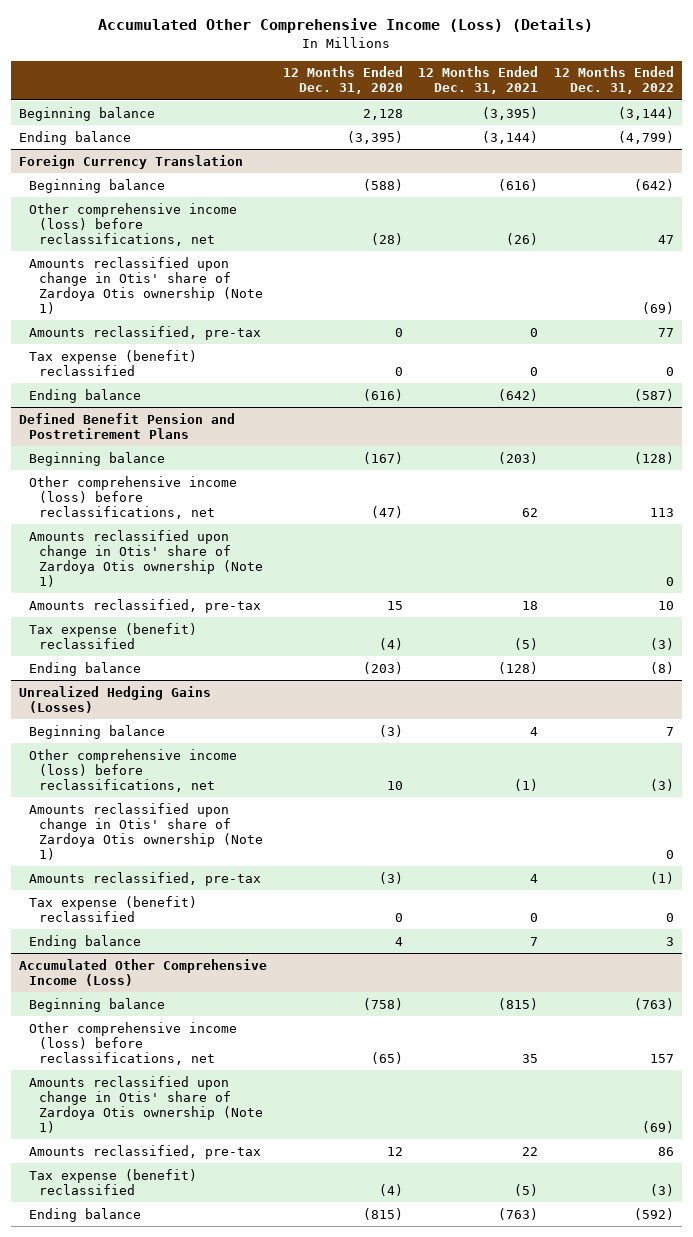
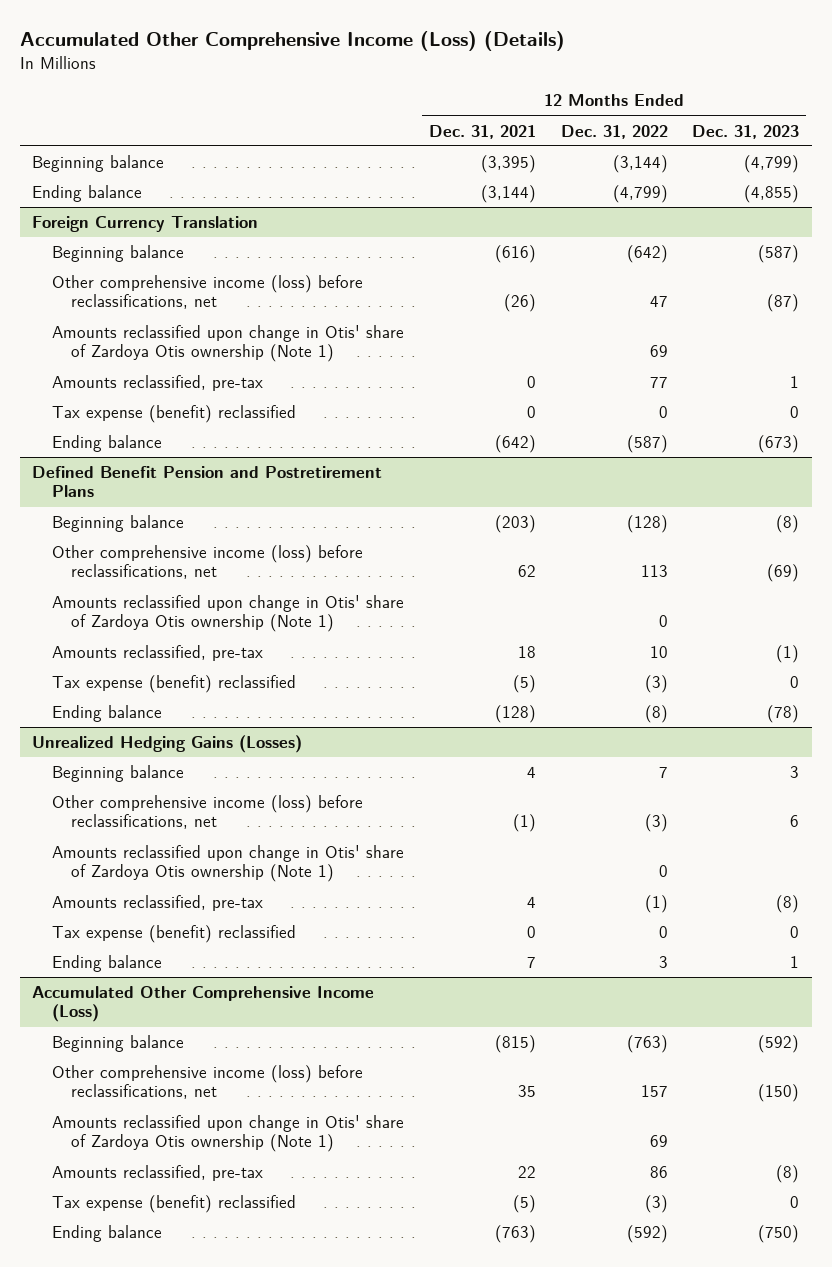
- | 12 Months Ended Dec. 31, 2020 | 12 Months Ended Dec. 31, 2021 | 12 Months Ended Dec. 31, 2022
+ | 12 Months Ended Dec. 31, 2021 | 12 Months Ended Dec. 31, 2022 | 12 Months Ended Dec. 31, 2023
@ Foreign Currency Translation
- Amounts reclassified upon change in Otis' share of Zardoya Otis ownership (Note 1) | | | (69)
+ Amounts reclassified upon change in Otis' share of Zardoya Otis ownership (Note 1) | | 69 |
@ Accumulated Other Comprehensive Income (Loss)
- Amounts reclassified upon change in Otis' share of Zardoya Otis ownership (Note 1) | | | (69)
+ Amounts reclassified upon change in Otis' share of Zardoya Otis ownership (Note 1) | | 69 |

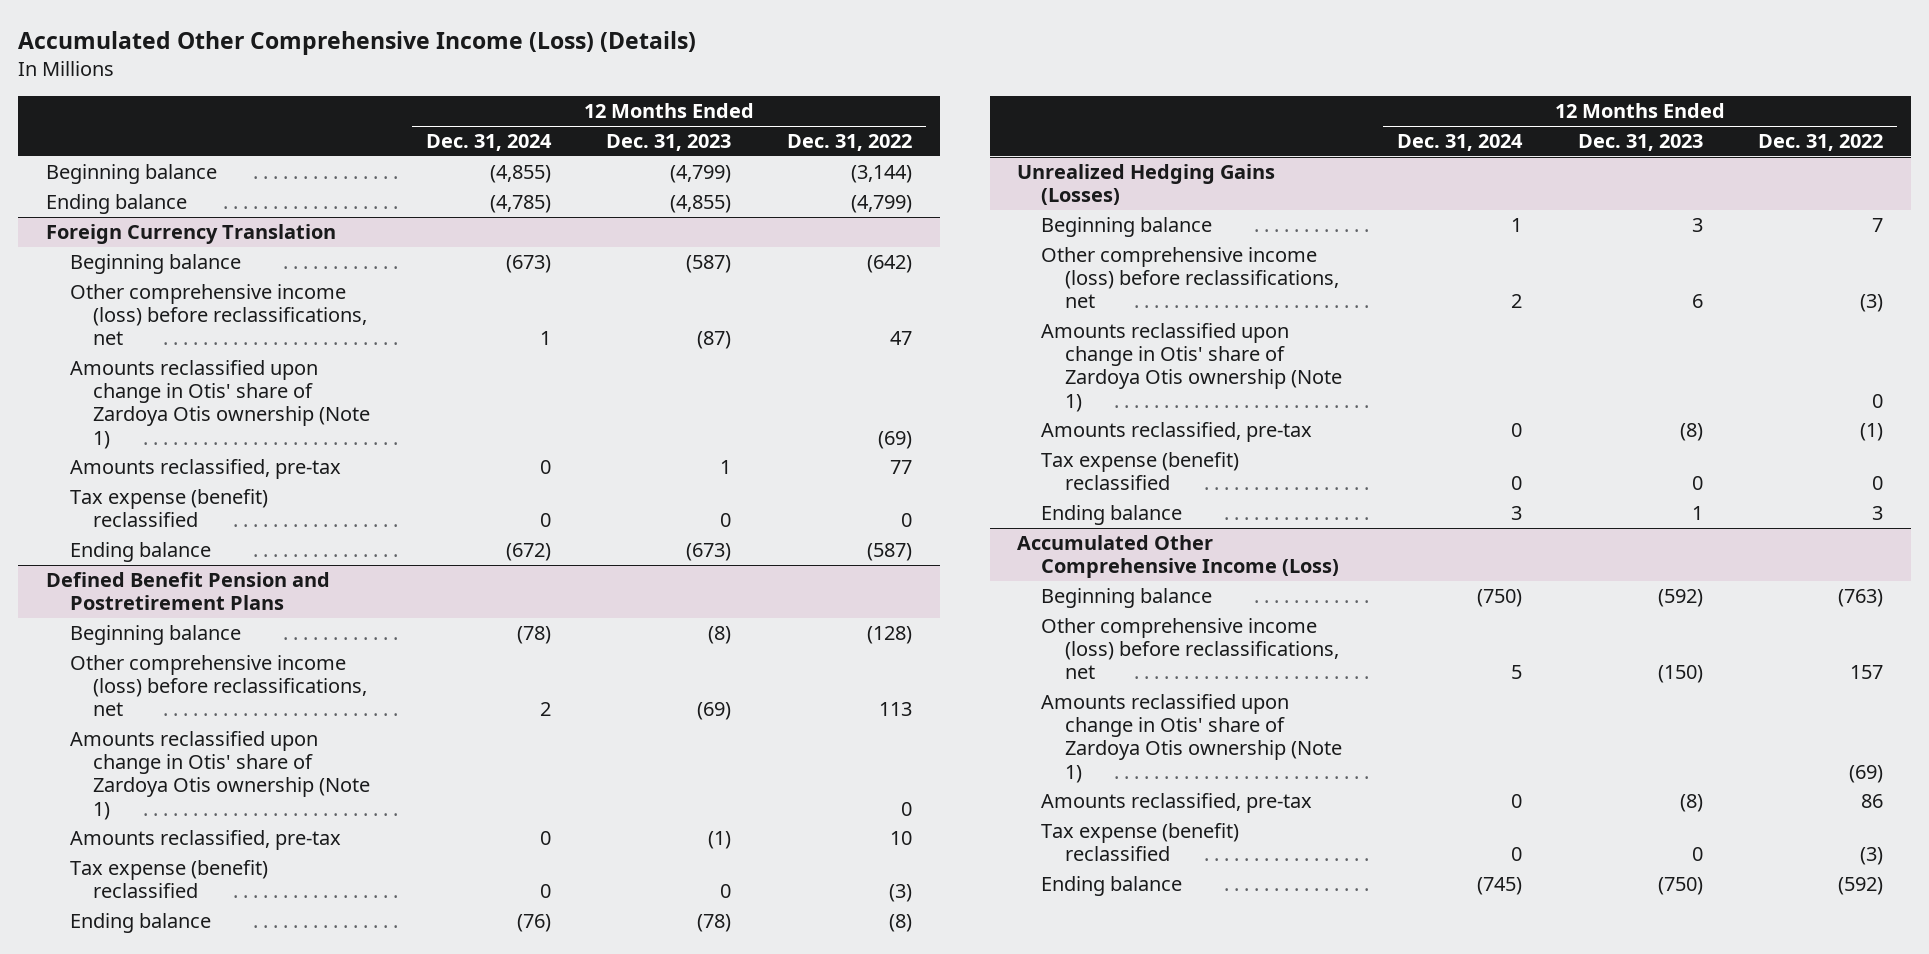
- | 12 Months Ended Dec. 31, 2021 | 12 Months Ended Dec. 31, 2022 | 12 Months Ended Dec. 31, 2023
+ | 12 Months Ended Dec. 31, 2024 | 12 Months Ended Dec. 31, 2023 | 12 Months Ended Dec. 31, 2022
@ Foreign Currency Translation
- Amounts reclassified upon change in Otis' share of Zardoya Otis ownership (Note 1) | | 69 |
+ Amounts reclassified upon change in Otis' share of Zardoya Otis ownership (Note 1) | | | (69)
@ Accumulated Other Comprehensive Income (Loss)
- Amounts reclassified upon change in Otis' share of Zardoya Otis ownership (Note 1) | | 69 |
+ Amounts reclassified upon change in Otis' share of Zardoya Otis ownership (Note 1) | | | (69)

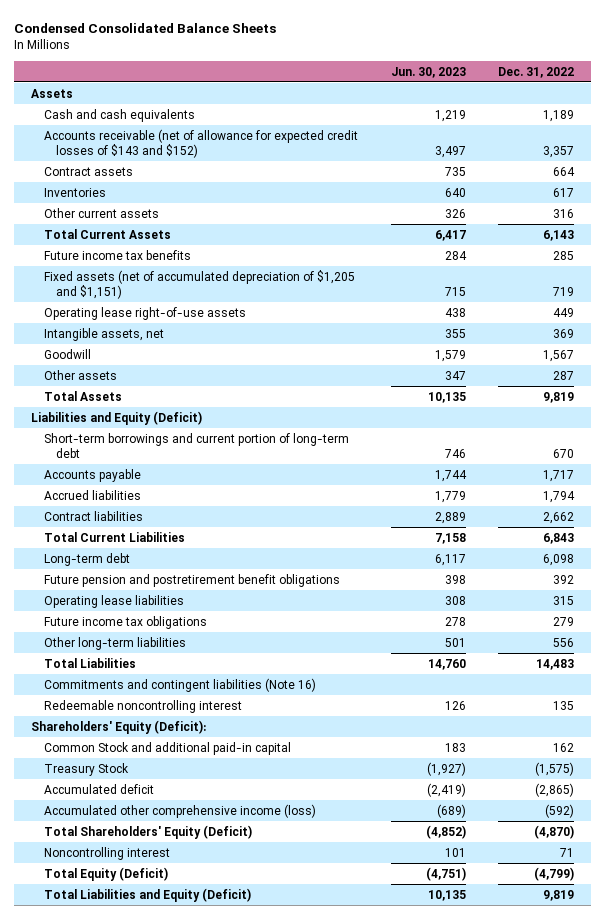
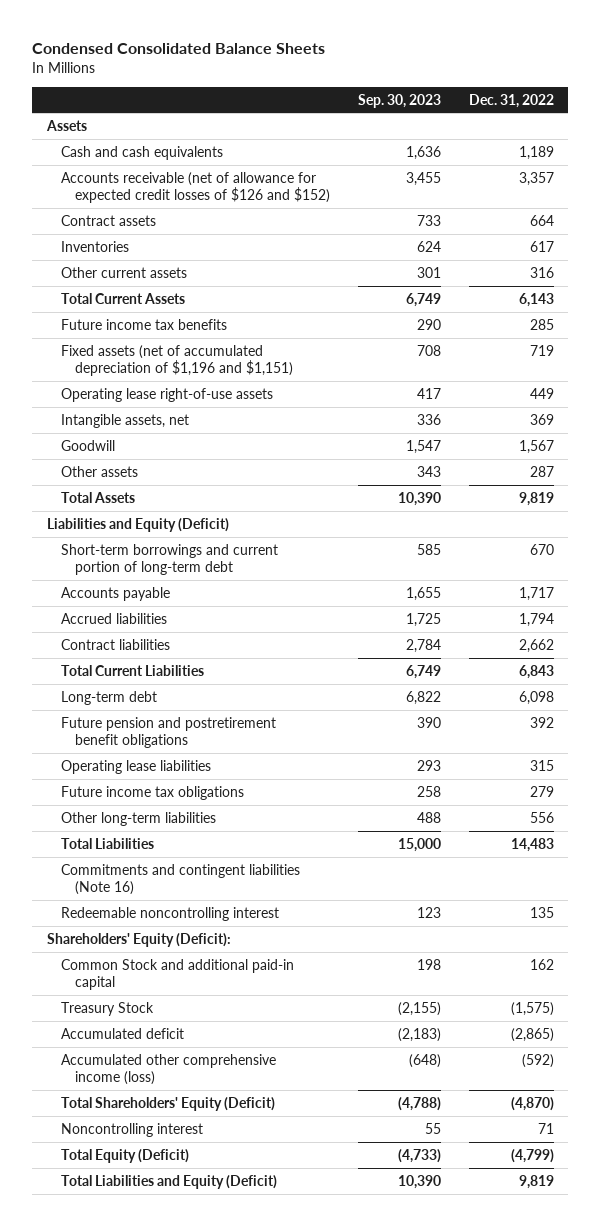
- | Jun. 30, 2023 | Dec. 31, 2022
+ | Sep. 30, 2023 | Dec. 31, 2022
- Accounts receivable (net of allowance for expected credit losses of $143 and $152) | 3,497 | 3,357
+ Accounts receivable (net of allowance for expected credit losses of $126 and $152) | 3,455 | 3,357
- Fixed assets (net of accumulated depreciation of $1,205 and $1,151) | 715 | 719
+ Fixed assets (net of accumulated depreciation of $1,196 and $1,151) | 708 | 719

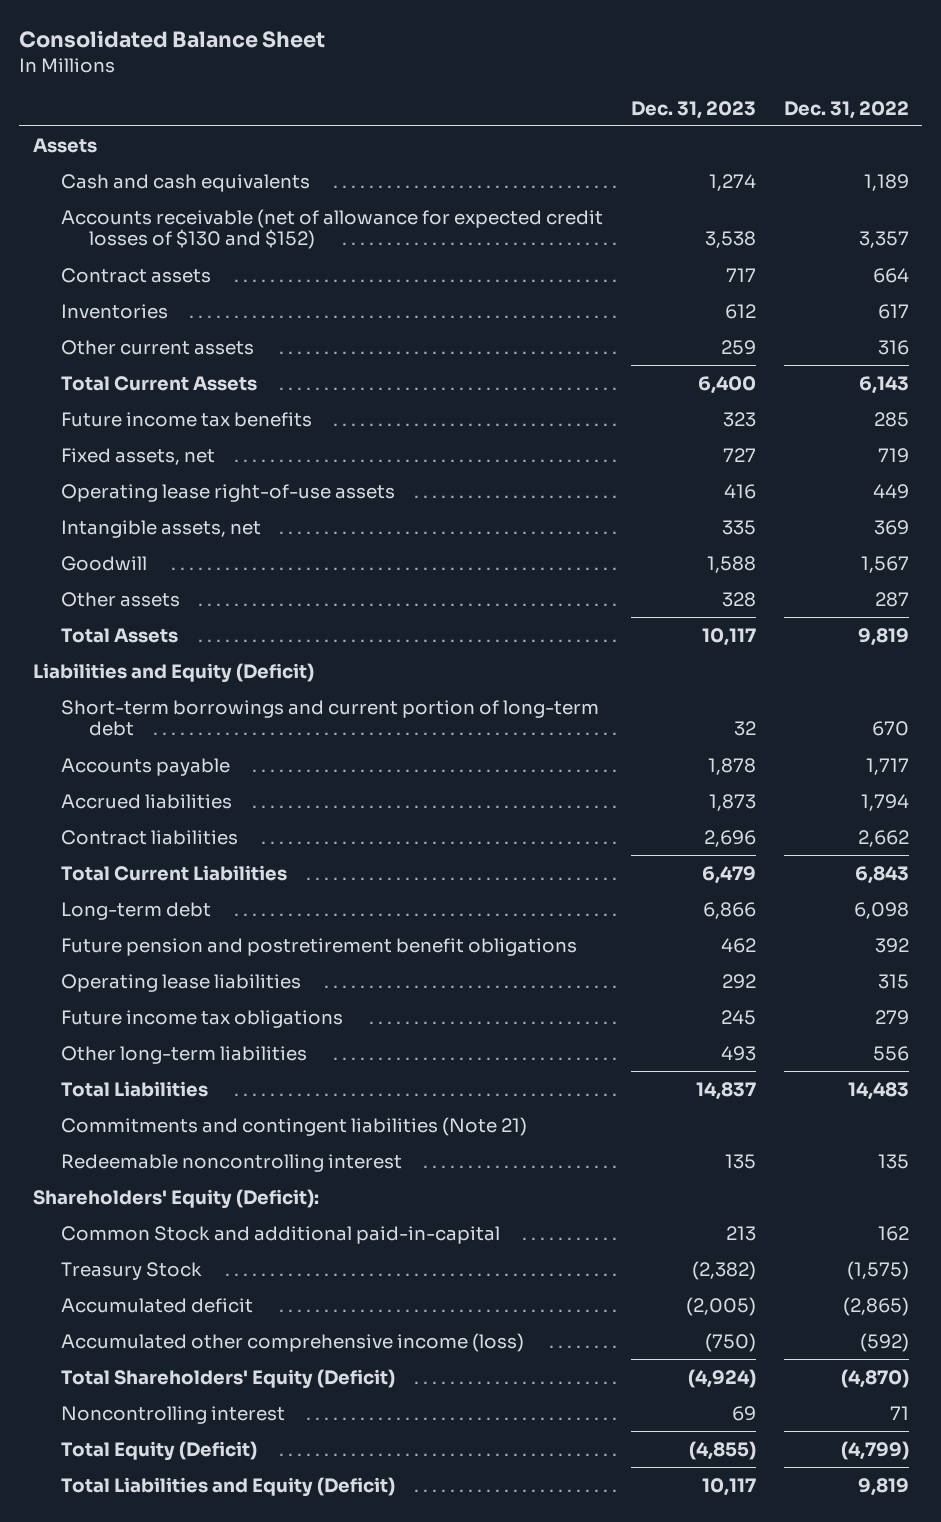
- Condensed Consolidated Balance Sheets
+ Consolidated Balance Sheet
- | Sep. 30, 2023 | Dec. 31, 2022
+ | Dec. 31, 2023 | Dec. 31, 2022
- Accounts receivable (net of allowance for expected credit losses of $126 and $152) | 3,455 | 3,357
+ Accounts receivable (net of allowance for expected credit losses of $130 and $152) | 3,538 | 3,357
- Fixed assets (net of accumulated depreciation of $1,196 and $1,151) | 708 | 719
+ Fixed assets, net | 727 | 719
- Commitments and contingent liabilities (Note 16)
+ Commitments and contingent liabilities (Note 21)
- Common Stock and additional paid-in capital | 198 | 162
+ Common Stock and additional paid-in-capital | 213 | 162

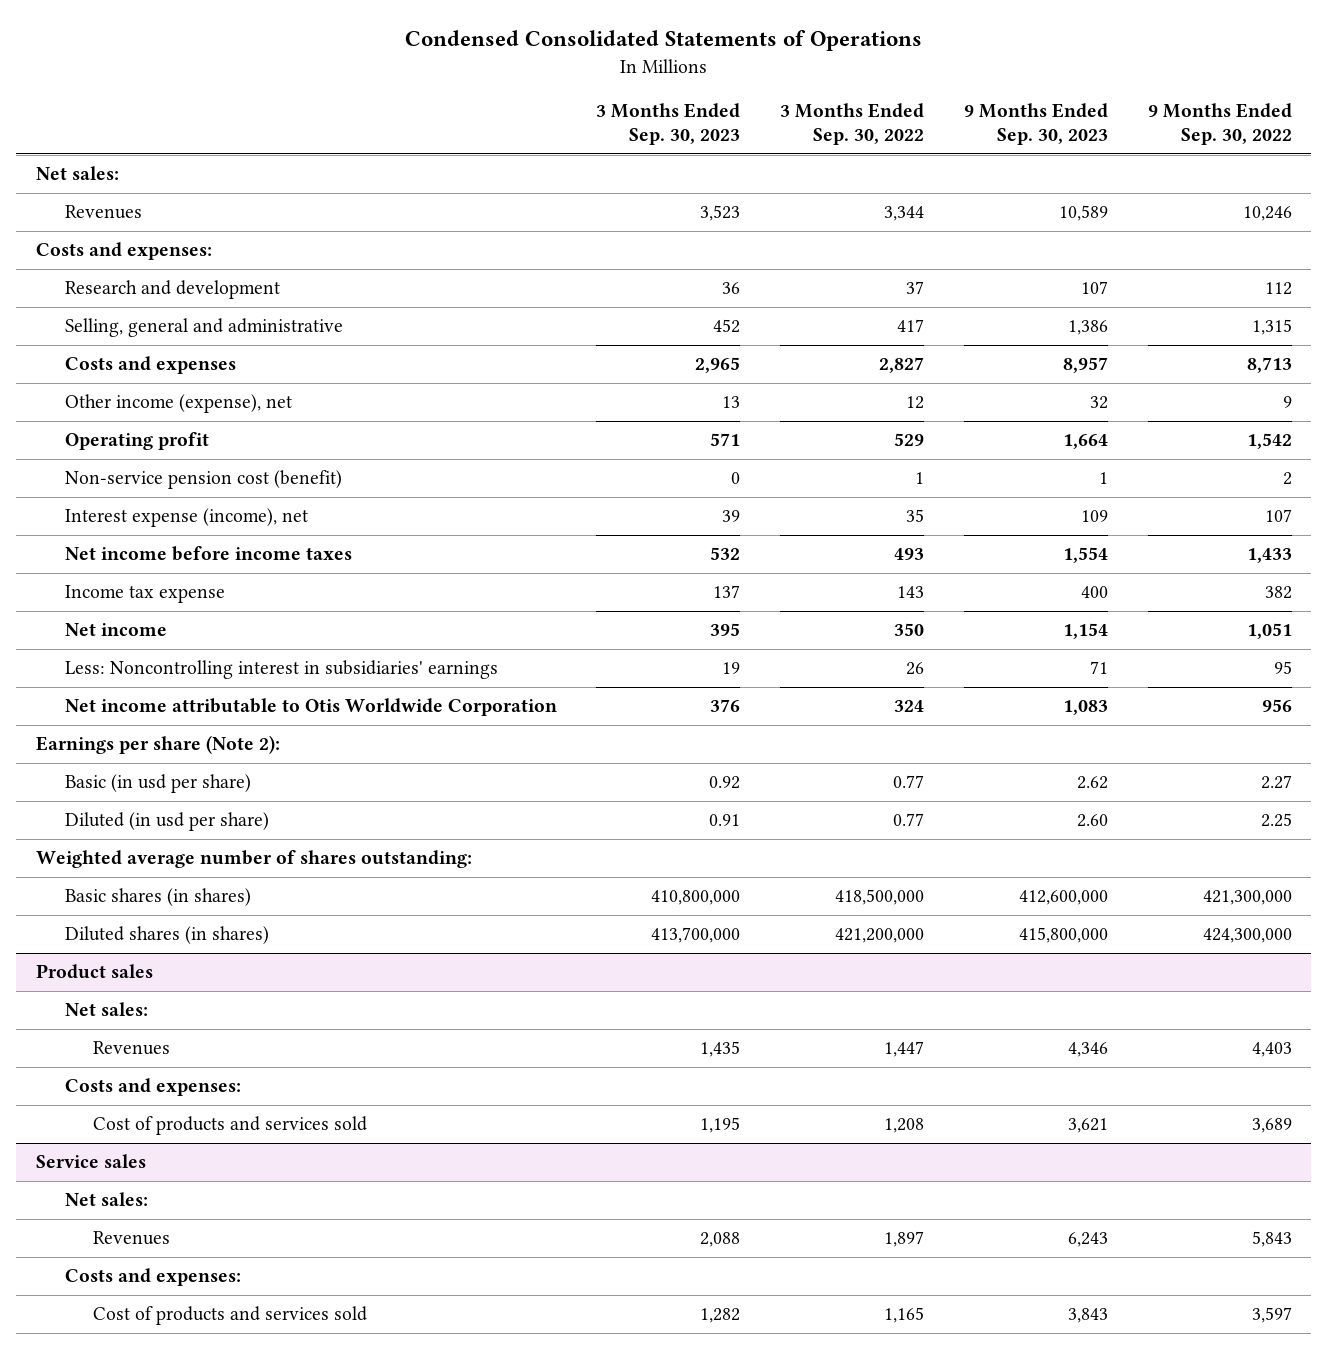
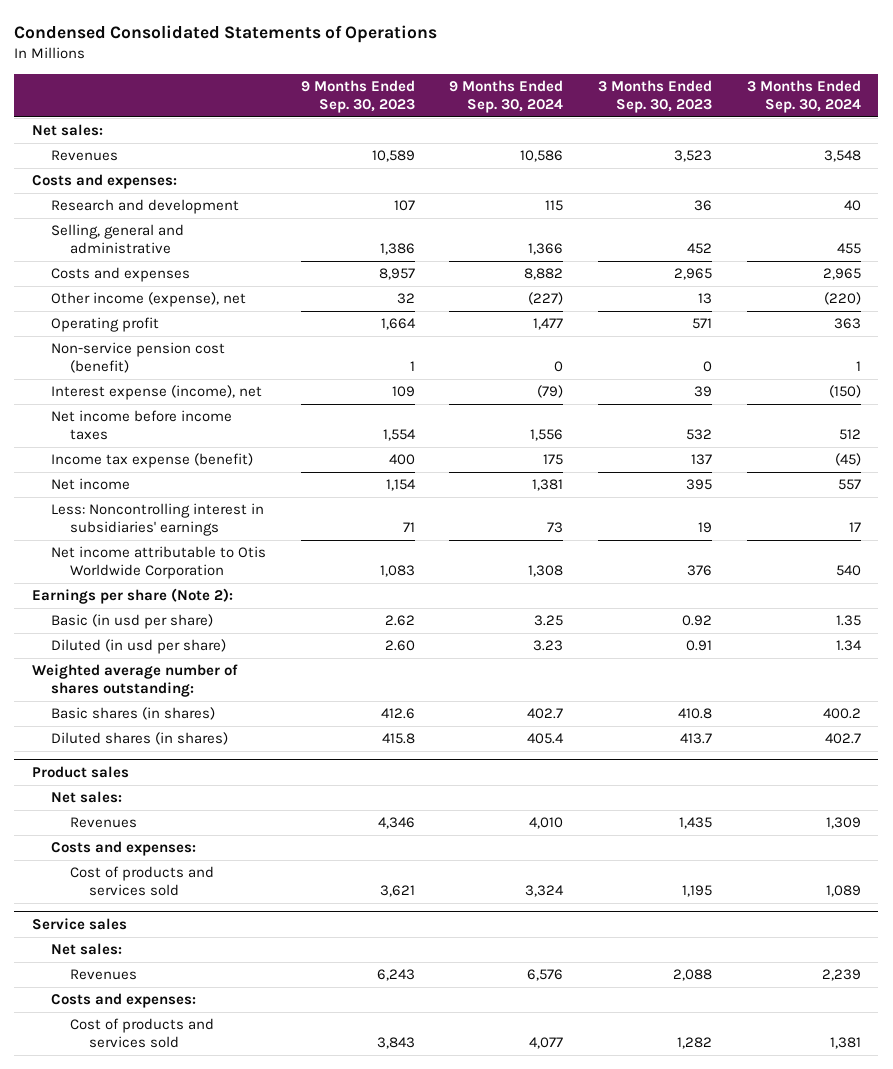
- | 3 Months Ended Sep. 30, 2023 | 3 Months Ended Sep. 30, 2022 | 9 Months Ended Sep. 30, 2023 | 9 Months Ended Sep. 30, 2022
+ | 9 Months Ended Sep. 30, 2023 | 9 Months Ended Sep. 30, 2024 | 3 Months Ended Sep. 30, 2023 | 3 Months Ended Sep. 30, 2024
- Income tax expense | 137 | 143 | 400 | 382
+ Income tax expense (benefit) | 400 | 175 | 137 | (45)
- Basic shares (in shares) | 410,800,000 | 418,500,000 | 412,600,000 | 421,300,000
- Diluted shares (in shares) | 413,700,000 | 421,200,000 | 415,800,000 | 424,300,000
+ Basic shares (in shares) | 412.6 | 402.7 | 410.8 | 400.2
+ Diluted shares (in shares) | 415.8 | 405.4 | 413.7 | 402.7

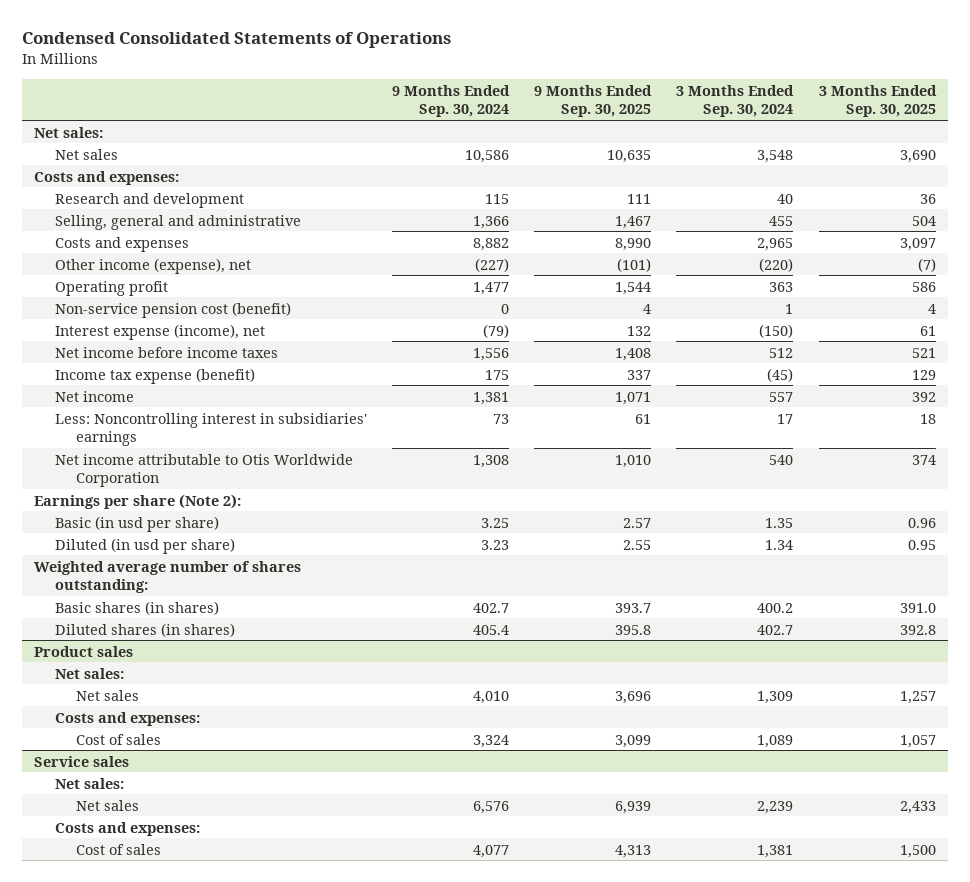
- | 9 Months Ended Sep. 30, 2023 | 9 Months Ended Sep. 30, 2024 | 3 Months Ended Sep. 30, 2023 | 3 Months Ended Sep. 30, 2024
+ | 9 Months Ended Sep. 30, 2024 | 9 Months Ended Sep. 30, 2025 | 3 Months Ended Sep. 30, 2024 | 3 Months Ended Sep. 30, 2025
- Revenues | 10,589 | 10,586 | 3,523 | 3,548
+ Net sales | 10,586 | 10,635 | 3,548 | 3,690
@ Product sales
- Revenues | 4,346 | 4,010 | 1,435 | 1,309
+ Net sales | 4,010 | 3,696 | 1,309 | 1,257
- Cost of products and services sold | 3,621 | 3,324 | 1,195 | 1,089
+ Cost of sales | 3,324 | 3,099 | 1,089 | 1,057
@ Service sales
- Revenues | 6,243 | 6,576 | 2,088 | 2,239
+ Net sales | 6,576 | 6,939 | 2,239 | 2,433
- Cost of products and services sold | 3,843 | 4,077 | 1,282 | 1,381
+ Cost of sales | 4,077 | 4,313 | 1,381 | 1,500

